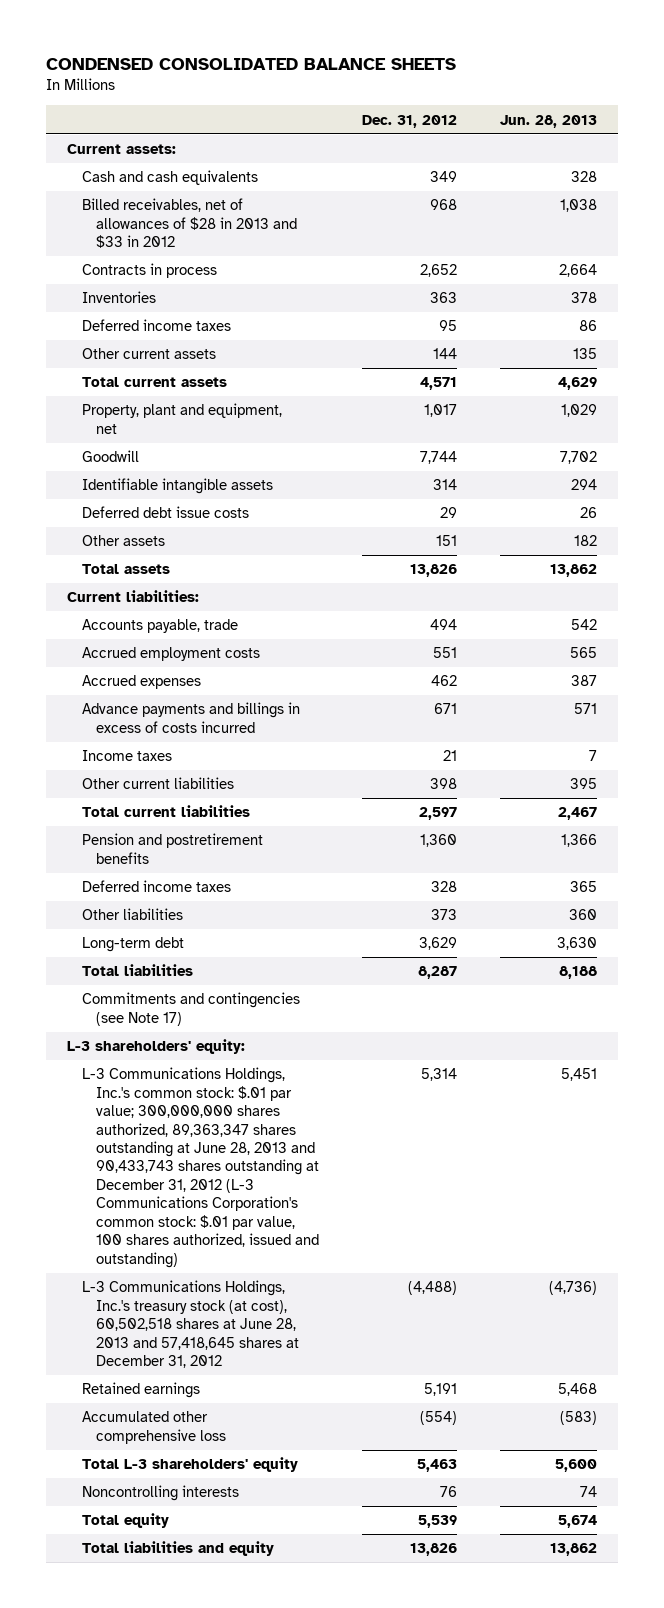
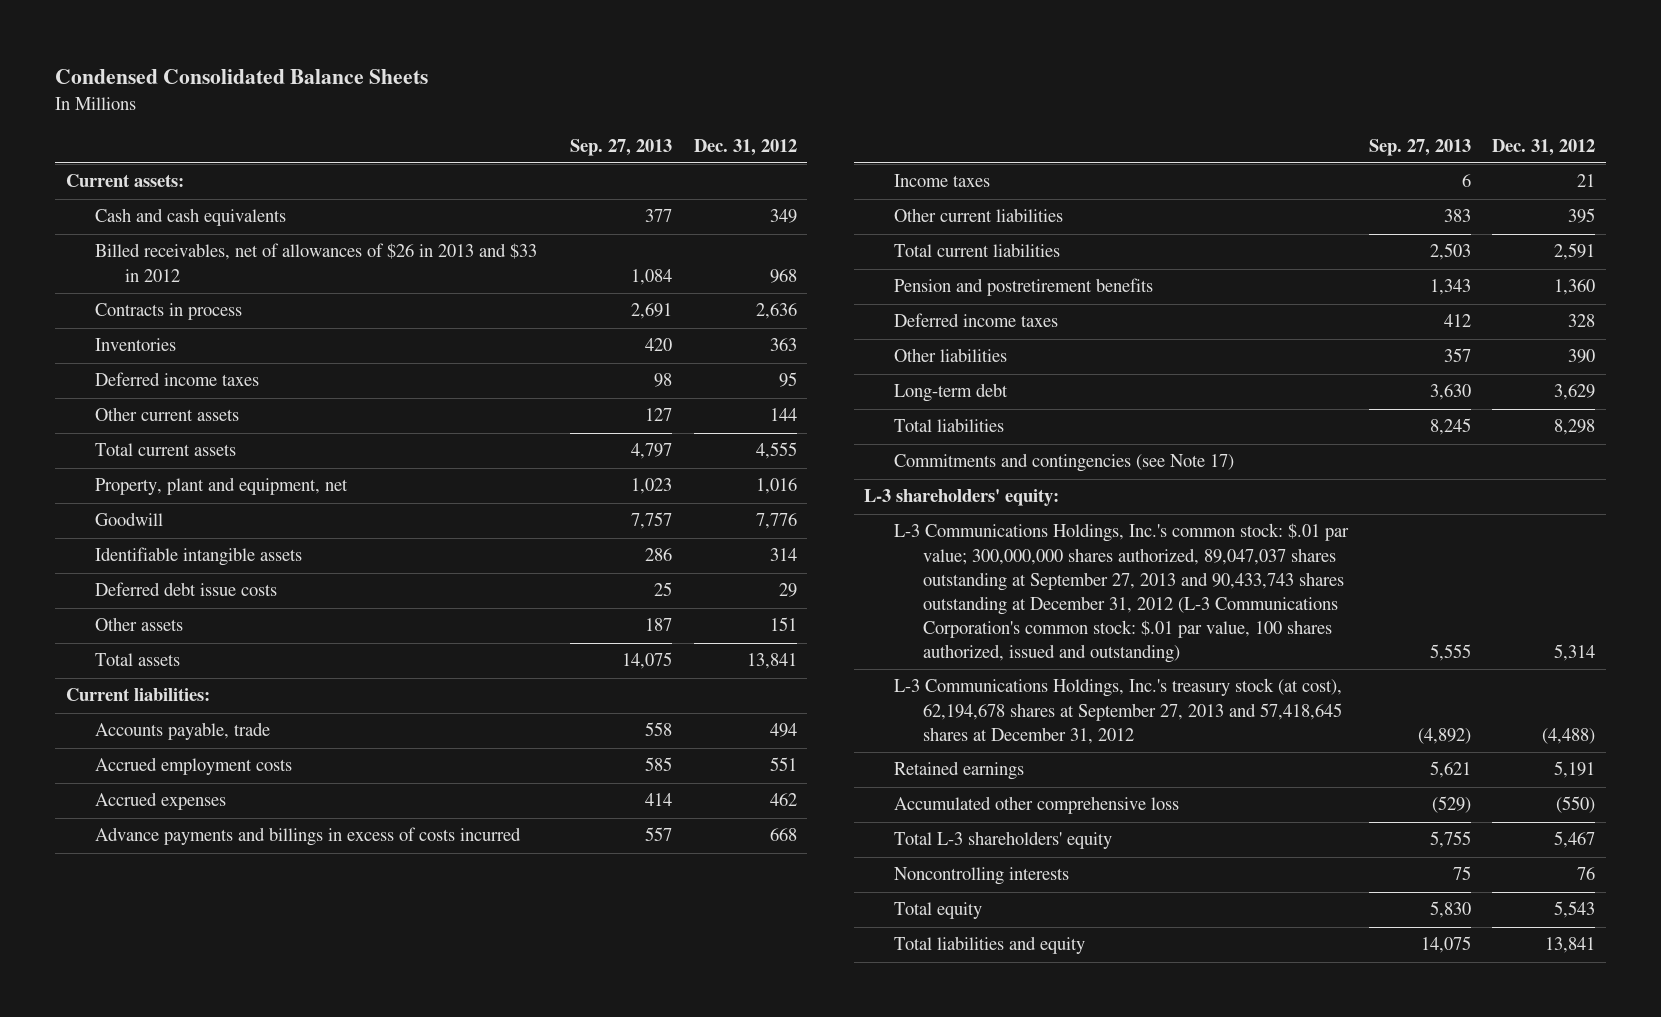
- CONDENSED CONSOLIDATED BALANCE SHEETS
+ Condensed Consolidated Balance Sheets
- | Dec. 31, 2012 | Jun. 28, 2013
+ | Sep. 27, 2013 | Dec. 31, 2012
- Billed receivables, net of allowances of $28 in 2013 and $33 in 2012 | 968 | 1,038
- Contracts in process | 2,652 | 2,664
+ Billed receivables, net of allowances of $26 in 2013 and $33 in 2012 | 1,084 | 968
+ Contracts in process | 2,691 | 2,636
- Total current assets | 4,571 | 4,629
- Property, plant and equipment, net | 1,017 | 1,029
- Goodwill | 7,744 | 7,702
+ Total current assets | 4,797 | 4,555
+ Property, plant and equipment, net | 1,023 | 1,016
+ Goodwill | 7,757 | 7,776
- Total assets | 13,826 | 13,862
+ Total assets | 14,075 | 13,841
- Advance payments and billings in excess of costs incurred | 671 | 571
+ Advance payments and billings in excess of costs incurred | 557 | 668
- Other current liabilities | 398 | 395
- Total current liabilities | 2,597 | 2,467
+ Other current liabilities | 383 | 395
+ Total current liabilities | 2,503 | 2,591
- Other liabilities | 373 | 360
+ Other liabilities | 357 | 390
- Total liabilities | 8,287 | 8,188
+ Total liabilities | 8,245 | 8,298
- L-3 Communications Holdings, Inc.'s common stock: $.01 par value; 300,000,000 shares authorized, 89,363,347 shares outstanding at June 28, 2013 and 90,433,743 shares outstanding at December 31, 2012 (L-3 Communications Corporation's common stock: $.01 par value, 100 shares authorized, issued and outstanding) | 5,314 | 5,451
- L-3 Communications Holdings, Inc.'s treasury stock (at cost), 60,502,518 shares at June 28, 2013 and 57,418,645 shares at December 31, 2012 | (4,488) | (4,736)
+ L-3 Communications Holdings, Inc.'s common stock: $.01 par value; 300,000,000 shares authorized, 89,047,037 shares outstanding at September 27, 2013 and 90,433,743 shares outstanding at December 31, 2012 (L-3 Communications Corporation's common stock: $.01 par value, 100 shares authorized, issued and outstanding) | 5,555 | 5,314
+ L-3 Communications Holdings, Inc.'s treasury stock (at cost), 62,194,678 shares at September 27, 2013 and 57,418,645 shares at December 31, 2012 | (4,892) | (4,488)
- Accumulated other comprehensive loss | (554) | (583)
- Total L-3 shareholders' equity | 5,463 | 5,600
+ Accumulated other comprehensive loss | (529) | (550)
+ Total L-3 shareholders' equity | 5,755 | 5,467
- Total equity | 5,539 | 5,674
- Total liabilities and equity | 13,826 | 13,862
+ Total equity | 5,830 | 5,543
+ Total liabilities and equity | 14,075 | 13,841

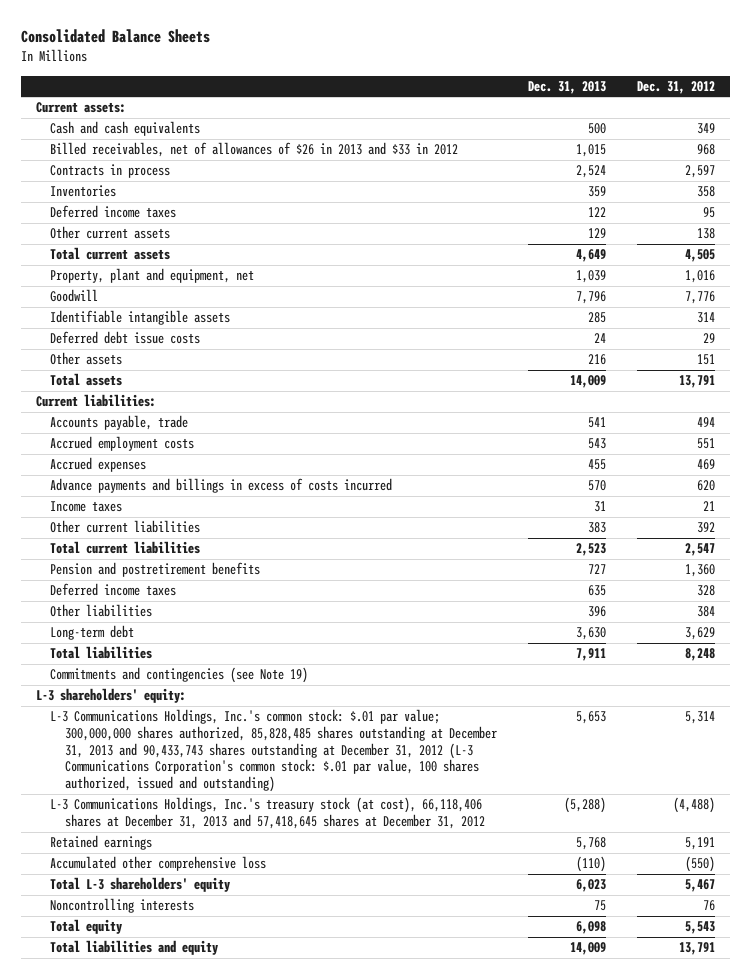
- Condensed Consolidated Balance Sheets
+ Consolidated Balance Sheets
- | Sep. 27, 2013 | Dec. 31, 2012
+ | Dec. 31, 2013 | Dec. 31, 2012
- Contracts in process | 2,691 | 2,636
- Inventories | 420 | 363
+ Contracts in process | 2,524 | 2,597
+ Inventories | 359 | 358
- Other current assets | 127 | 144
- Total current assets | 4,797 | 4,555
+ Other current assets | 129 | 138
+ Total current assets | 4,649 | 4,505
- Total assets | 14,075 | 13,841
+ Total assets | 14,009 | 13,791
- Accrued expenses | 414 | 462
- Advance payments and billings in excess of costs incurred | 557 | 668
+ Accrued expenses | 455 | 469
+ Advance payments and billings in excess of costs incurred | 570 | 620
- Other current liabilities | 383 | 395
- Total current liabilities | 2,503 | 2,591
+ Other current liabilities | 383 | 392
+ Total current liabilities | 2,523 | 2,547
- Other liabilities | 357 | 390
+ Other liabilities | 396 | 384
- Total liabilities | 8,245 | 8,298
- Commitments and contingencies (see Note 17)
+ Total liabilities | 7,911 | 8,248
+ Commitments and contingencies (see Note 19)
- L-3 Communications Holdings, Inc.'s common stock: $.01 par value; 300,000,000 shares authorized, 89,047,037 shares outstanding at September 27, 2013 and 90,433,743 shares outstanding at December 31, 2012 (L-3 Communications Corporation's common stock: $.01 par value, 100 shares authorized, issued and outstanding) | 5,555 | 5,314
- L-3 Communications Holdings, Inc.'s treasury stock (at cost), 62,194,678 shares at September 27, 2013 and 57,418,645 shares at December 31, 2012 | (4,892) | (4,488)
+ L-3 Communications Holdings, Inc.'s common stock: $.01 par value; 300,000,000 shares authorized, 85,828,485 shares outstanding at December 31, 2013 and 90,433,743 shares outstanding at December 31, 2012 (L-3 Communications Corporation's common stock: $.01 par value, 100 shares authorized, issued and outstanding) | 5,653 | 5,314
+ L-3 Communications Holdings, Inc.'s treasury stock (at cost), 66,118,406 shares at December 31, 2013 and 57,418,645 shares at December 31, 2012 | (5,288) | (4,488)
- Total liabilities and equity | 14,075 | 13,841
+ Total liabilities and equity | 14,009 | 13,791

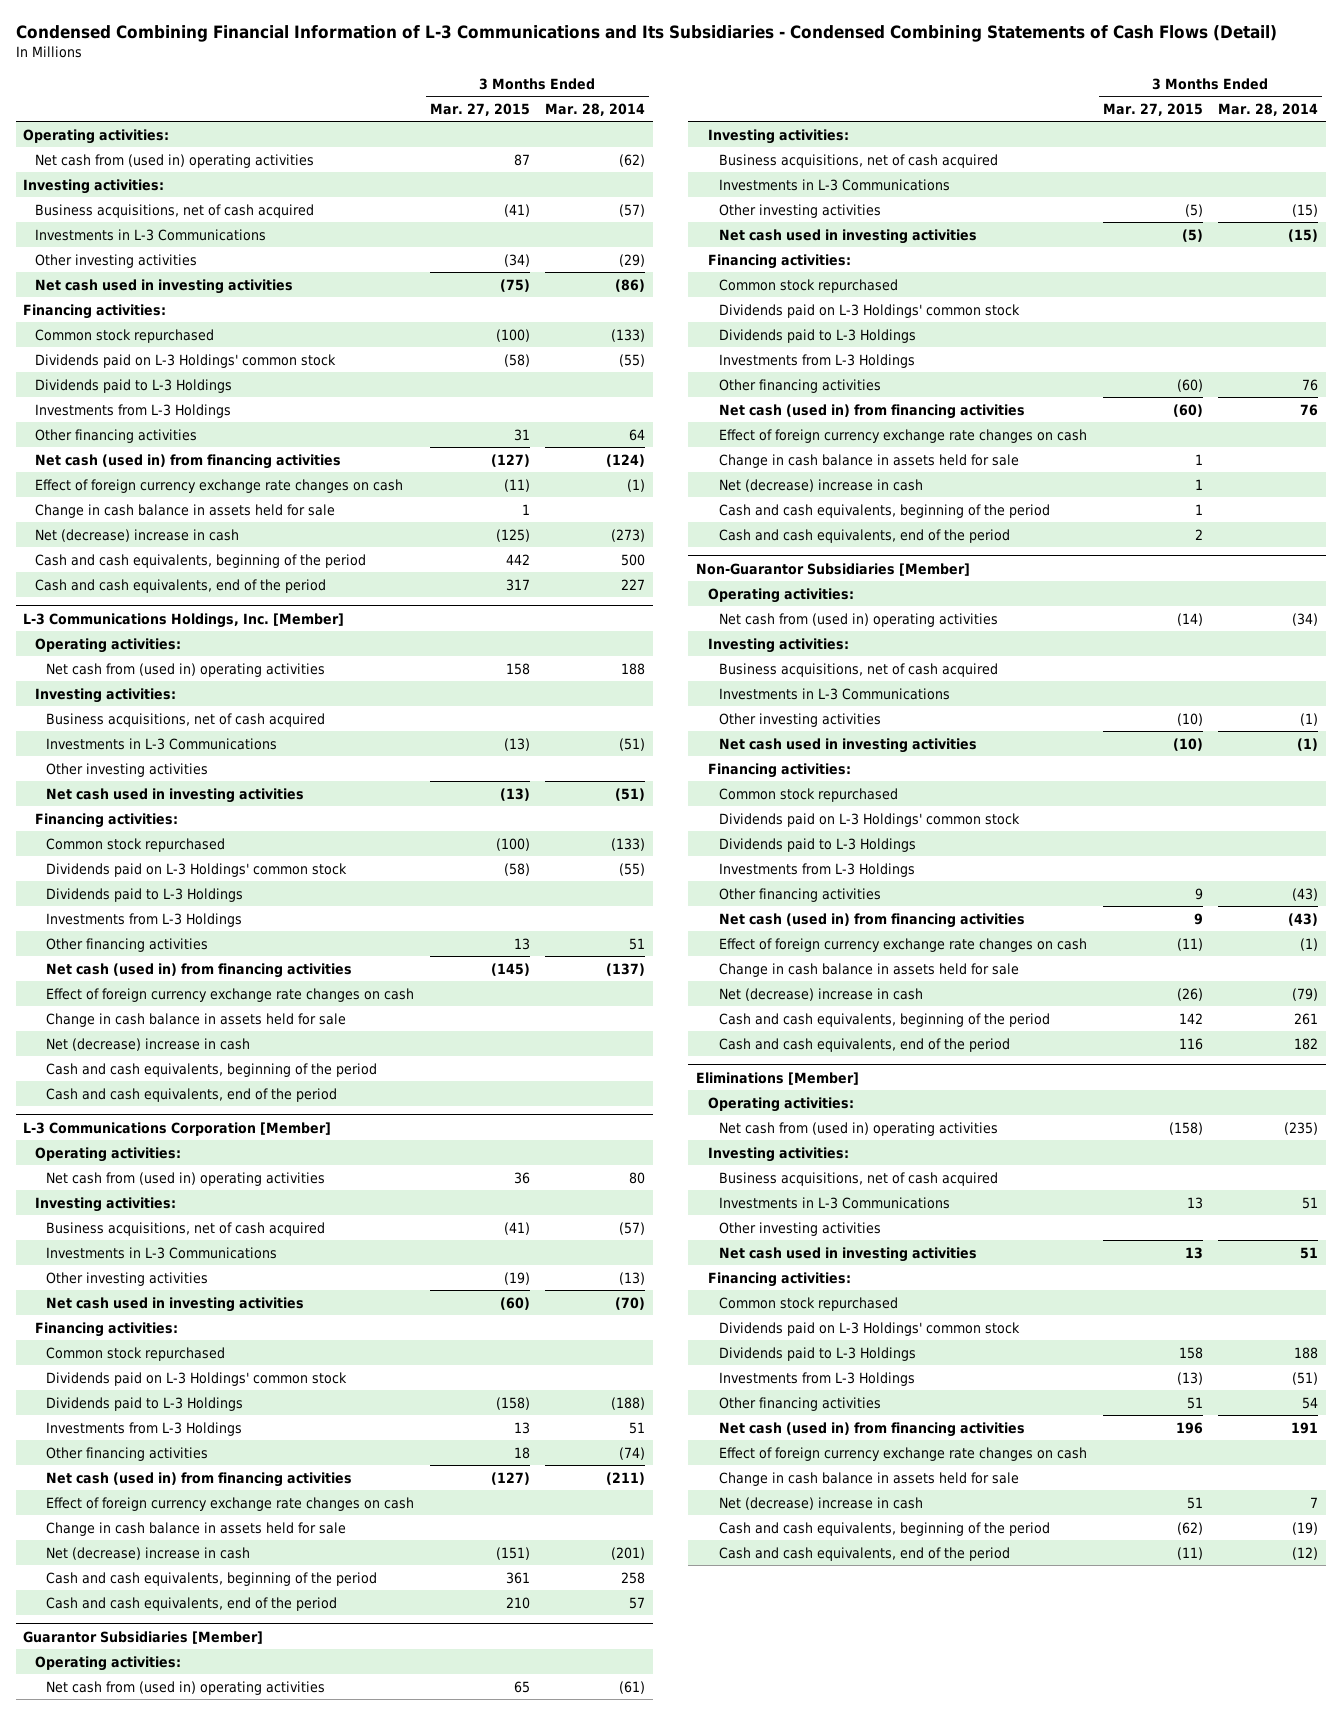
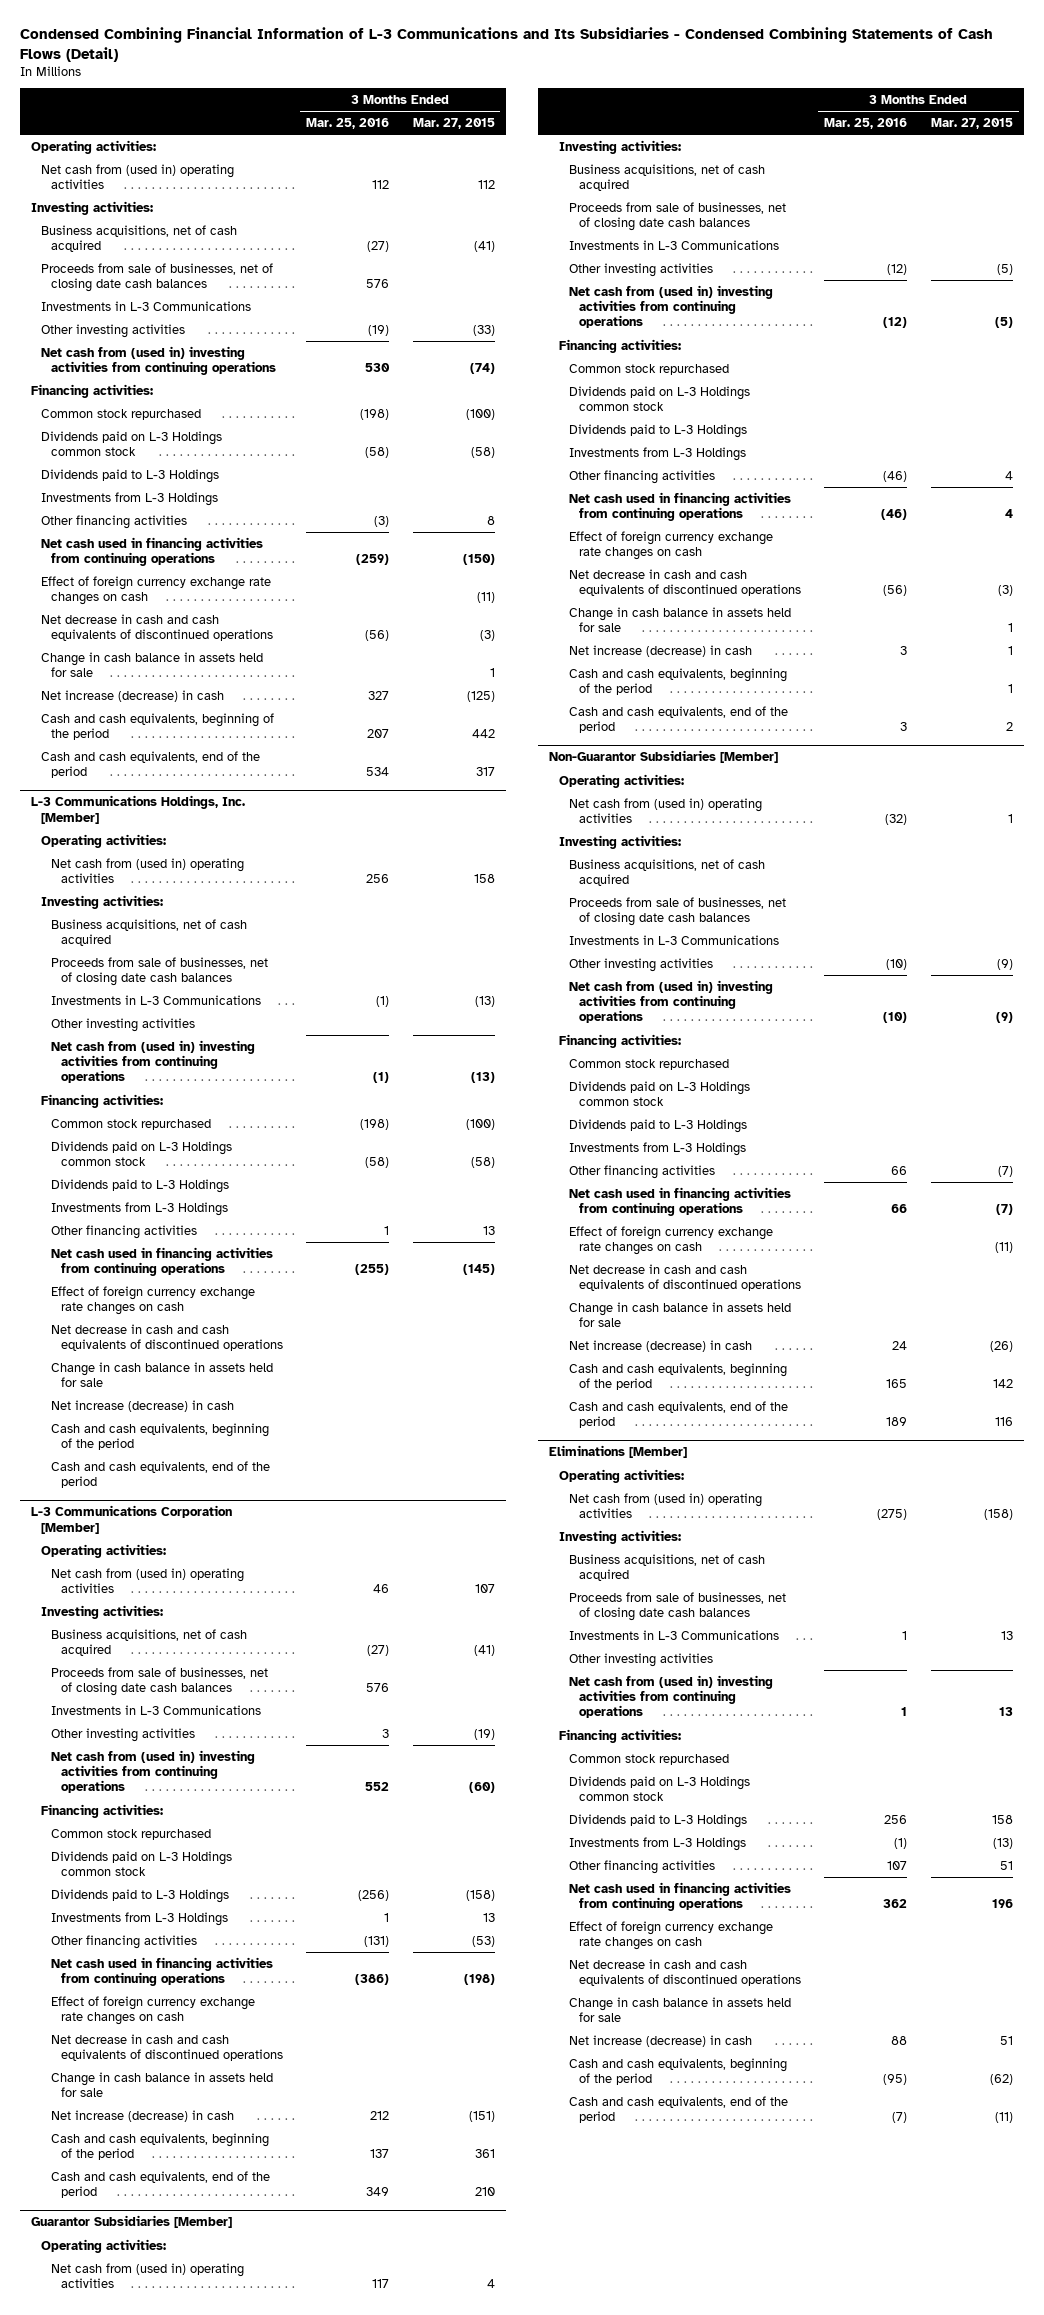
- | 3 Months Ended Mar. 27, 2015 | 3 Months Ended Mar. 28, 2014
+ | 3 Months Ended Mar. 25, 2016 | 3 Months Ended Mar. 27, 2015
- Net cash from (used in) operating activities | 87 | (62)
+ Net cash from (used in) operating activities | 112 | 112
+ Proceeds from sale of businesses, net of closing date cash balances | 576 |
- Other investing activities | (34) | (29)
- Net cash used in investing activities | (75) | (86)
+ Other investing activities | (19) | (33)
+ Net cash from (used in) investing activities from continuing operations | 530 | (74)
- Dividends paid on L-3 Holdings' common stock | (58) | (55)
+ Dividends paid on L-3 Holdings common stock | (58) | (58)
- Other financing activities | 31 | 64
- Net cash (used in) from financing activities | (127) | (124)
+ Other financing activities | (3) | 8
+ Net cash used in financing activities from continuing operations | (259) | (150)
+ Net decrease in cash and cash equivalents of discontinued operations | (56) | (3)
- Net (decrease) increase in cash | (125) | (273)
+ Net increase (decrease) in cash | 327 | (125)
@ L-3 Communications Holdings, Inc. [Member]
+ Proceeds from sale of businesses, net of closing date cash balances
- Net cash used in investing activities | (13) | (51)
+ Net cash from (used in) investing activities from continuing operations | (1) | (13)
- Dividends paid on L-3 Holdings' common stock | (58) | (55)
+ Dividends paid on L-3 Holdings common stock | (58) | (58)
- Net cash (used in) from financing activities | (145) | (137)
+ Net cash used in financing activities from continuing operations | (255) | (145)
+ Net decrease in cash and cash equivalents of discontinued operations
- Net (decrease) increase in cash
+ Net increase (decrease) in cash
@ L-3 Communications Corporation [Member]
- Net cash from (used in) operating activities | 36 | 80
+ Net cash from (used in) operating activities | 46 | 107
+ Proceeds from sale of businesses, net of closing date cash balances | 576 |
- Net cash used in investing activities | (60) | (70)
+ Net cash from (used in) investing activities from continuing operations | 552 | (60)
- Dividends paid on L-3 Holdings' common stock
+ Dividends paid on L-3 Holdings common stock
- Other financing activities | 18 | (74)
- Net cash (used in) from financing activities | (127) | (211)
+ Other financing activities | (131) | (53)
+ Net cash used in financing activities from continuing operations | (386) | (198)
+ Net decrease in cash and cash equivalents of discontinued operations
- Net (decrease) increase in cash | (151) | (201)
+ Net increase (decrease) in cash | 212 | (151)
@ Guarantor Subsidiaries [Member]
- Net cash from (used in) operating activities | 65 | (61)
+ Net cash from (used in) operating activities | 117 | 4
+ Proceeds from sale of businesses, net of closing date cash balances
- Net cash used in investing activities | (5) | (15)
+ Net cash from (used in) investing activities from continuing operations | (12) | (5)
- Dividends paid on L-3 Holdings' common stock
+ Dividends paid on L-3 Holdings common stock
- Other financing activities | (60) | 76
- Net cash (used in) from financing activities | (60) | 76
+ Other financing activities | (46) | 4
+ Net cash used in financing activities from continuing operations | (46) | 4
+ Net decrease in cash and cash equivalents of discontinued operations | (56) | (3)
- Net (decrease) increase in cash | 1 |
+ Net increase (decrease) in cash | 3 | 1
@ Non-Guarantor Subsidiaries [Member]
- Net cash from (used in) operating activities | (14) | (34)
+ Net cash from (used in) operating activities | (32) | 1
+ Proceeds from sale of businesses, net of closing date cash balances
- Other investing activities | (10) | (1)
- Net cash used in investing activities | (10) | (1)
+ Other investing activities | (10) | (9)
+ Net cash from (used in) investing activities from continuing operations | (10) | (9)
- Dividends paid on L-3 Holdings' common stock
+ Dividends paid on L-3 Holdings common stock
- Other financing activities | 9 | (43)
- Net cash (used in) from financing activities | 9 | (43)
+ Other financing activities | 66 | (7)
+ Net cash used in financing activities from continuing operations | 66 | (7)
+ Net decrease in cash and cash equivalents of discontinued operations
- Net (decrease) increase in cash | (26) | (79)
+ Net increase (decrease) in cash | 24 | (26)
@ Eliminations [Member]
+ Proceeds from sale of businesses, net of closing date cash balances
- Net cash used in investing activities | 13 | 51
+ Net cash from (used in) investing activities from continuing operations | 1 | 13
- Dividends paid on L-3 Holdings' common stock
+ Dividends paid on L-3 Holdings common stock
- Net cash (used in) from financing activities | 196 | 191
+ Net cash used in financing activities from continuing operations | 362 | 196
+ Net decrease in cash and cash equivalents of discontinued operations
- Net (decrease) increase in cash | 51 | 7
+ Net increase (decrease) in cash | 88 | 51

